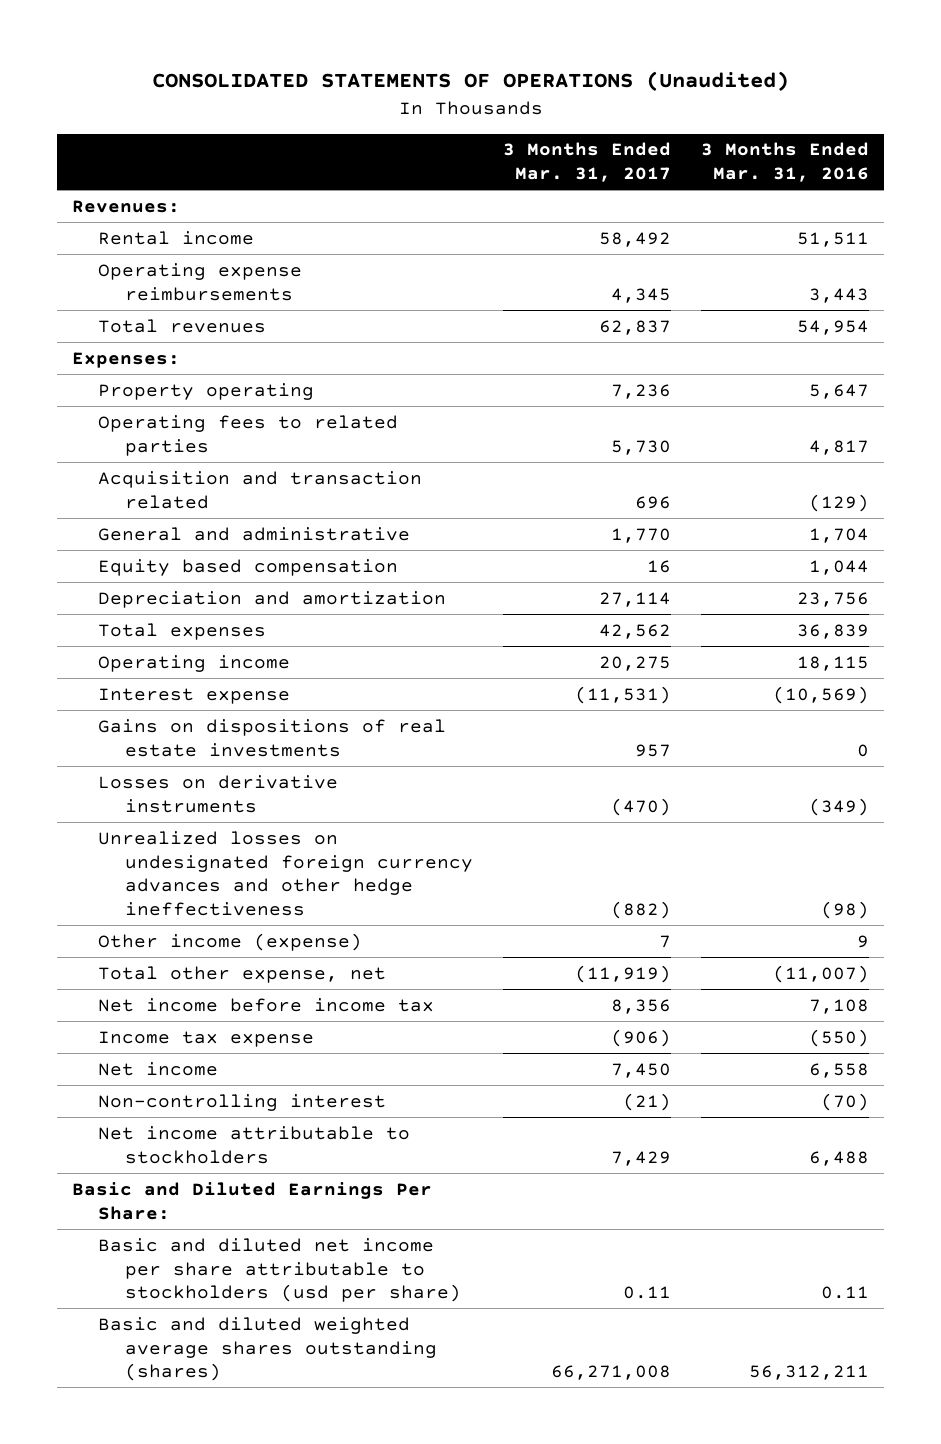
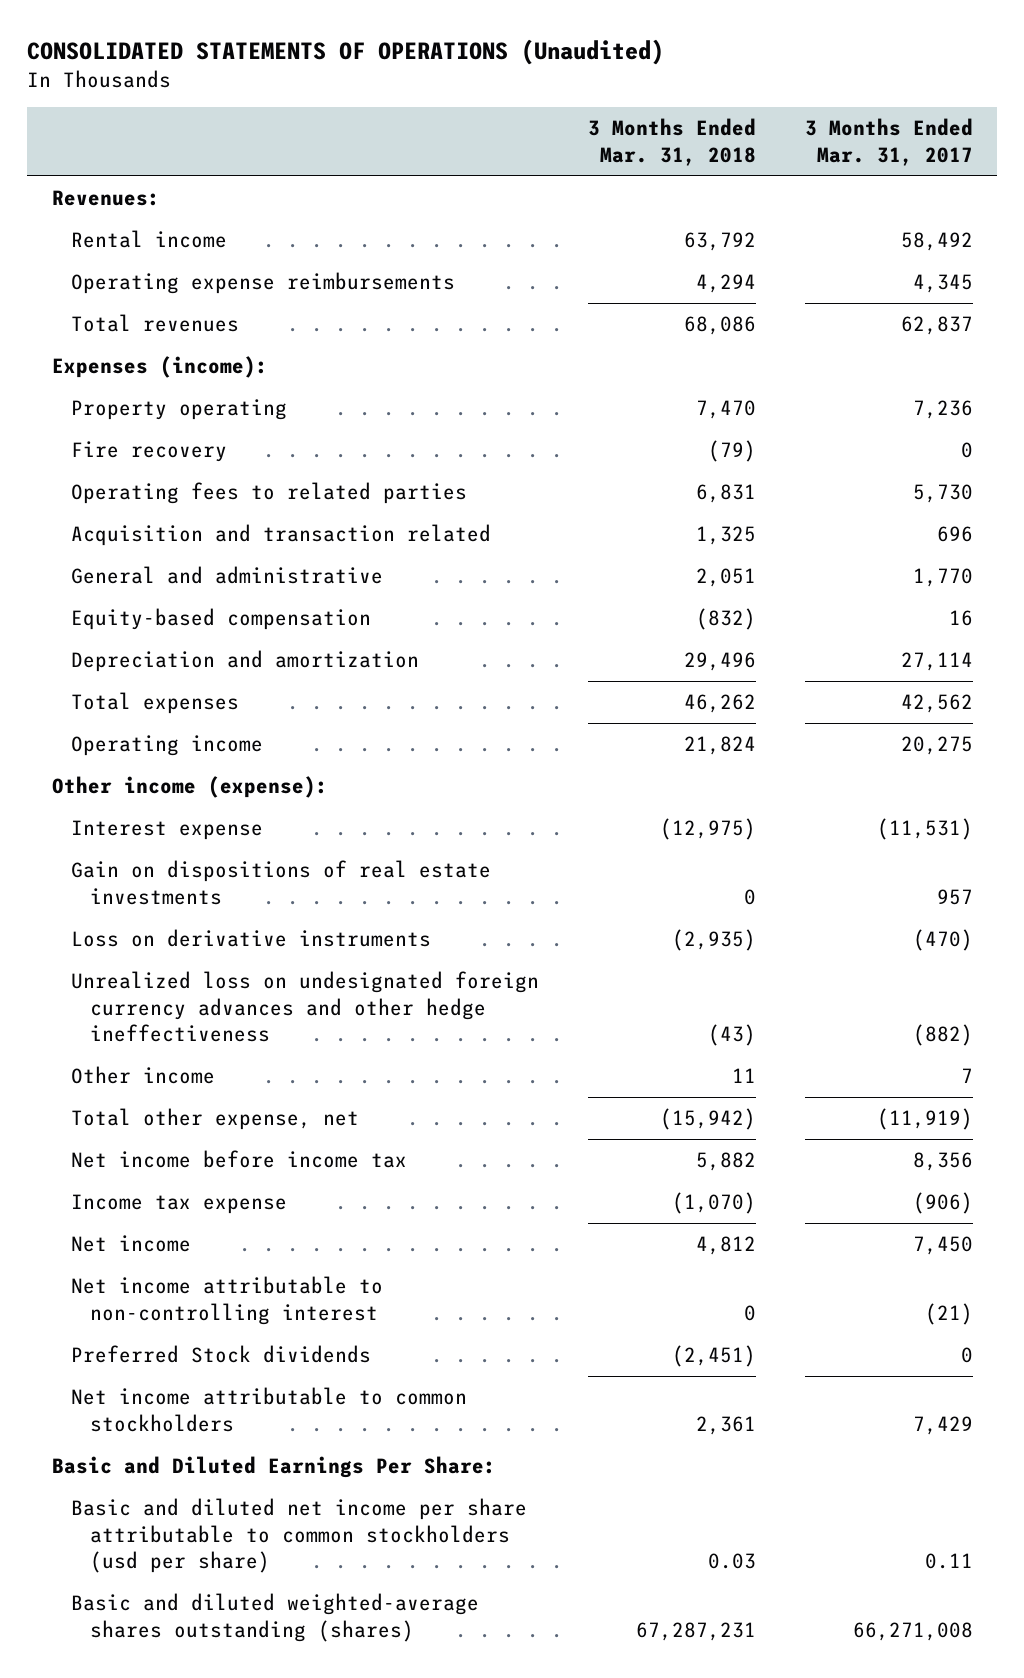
- | 3 Months Ended Mar. 31, 2017 | 3 Months Ended Mar. 31, 2016
+ | 3 Months Ended Mar. 31, 2018 | 3 Months Ended Mar. 31, 2017
- Expenses:
+ Expenses (income):
+ Fire recovery | (79) | 0
- Equity based compensation | 16 | 1,044
+ Equity-based compensation | (832) | 16
+ Other income (expense):
- Gains on dispositions of real estate investments | 957 | 0
- Losses on derivative instruments | (470) | (349)
- Unrealized losses on undesignated foreign currency advances and other hedge ineffectiveness | (882) | (98)
- Other income (expense) | 7 | 9
+ Gain on dispositions of real estate investments | 0 | 957
+ Loss on derivative instruments | (2,935) | (470)
+ Unrealized loss on undesignated foreign currency advances and other hedge ineffectiveness | (43) | (882)
+ Other income | 11 | 7
- Non-controlling interest | (21) | (70)
- Net income attributable to stockholders | 7,429 | 6,488
+ Net income attributable to non-controlling interest | 0 | (21)
+ Preferred Stock dividends | (2,451) | 0
+ Net income attributable to common stockholders | 2,361 | 7,429
- Basic and diluted net income per share attributable to stockholders (usd per share) | 0.11 | 0.11
- Basic and diluted weighted average shares outstanding (shares) | 66,271,008 | 56,312,211
+ Basic and diluted net income per share attributable to common stockholders (usd per share) | 0.03 | 0.11
+ Basic and diluted weighted-average shares outstanding (shares) | 67,287,231 | 66,271,008

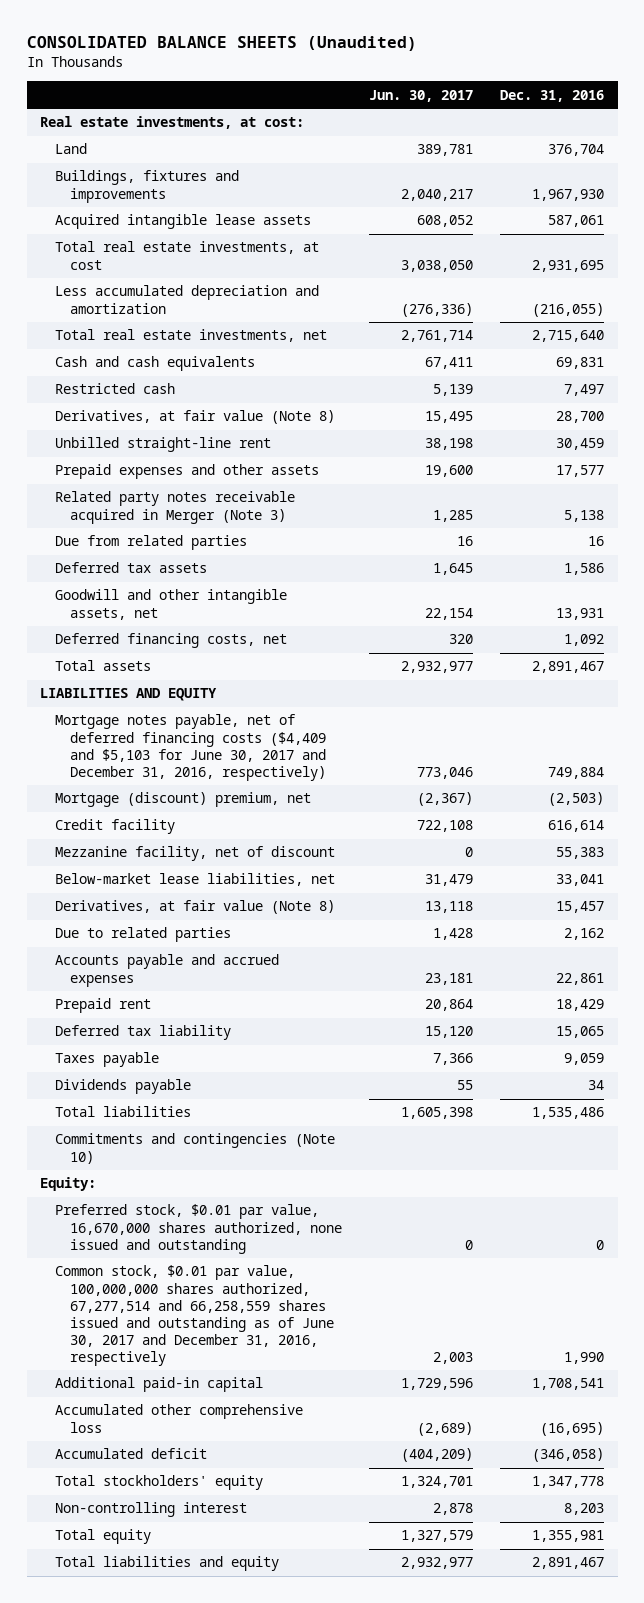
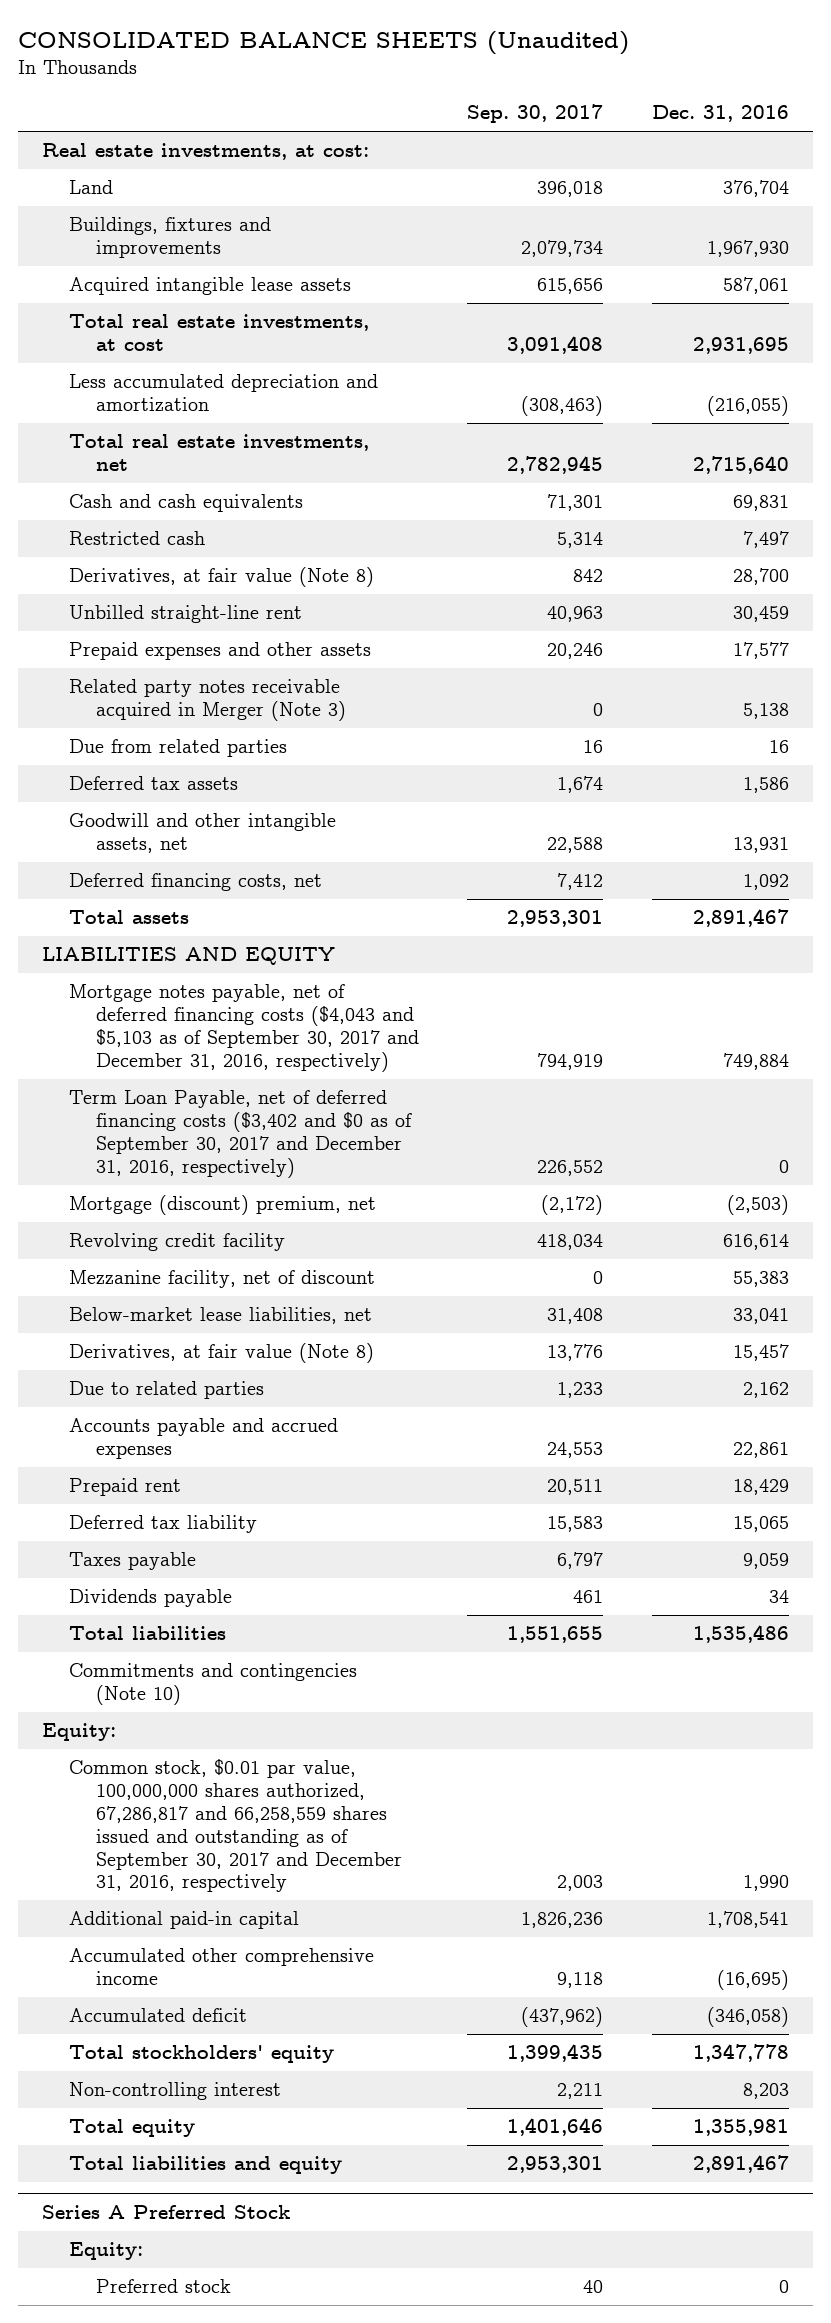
- | Jun. 30, 2017 | Dec. 31, 2016
+ | Sep. 30, 2017 | Dec. 31, 2016
- Mortgage notes payable, net of deferred financing costs ($4,409 and $5,103 for June 30, 2017 and December 31, 2016, respectively) | 773,046 | 749,884
+ Mortgage notes payable, net of deferred financing costs ($4,043 and $5,103 as of September 30, 2017 and December 31, 2016, respectively) | 794,919 | 749,884
+ Term Loan Payable, net of deferred financing costs ($3,402 and $0 as of September 30, 2017 and December 31, 2016, respectively) | 226,552 | 0
- Credit facility | 722,108 | 616,614
+ Revolving credit facility | 418,034 | 616,614
- Preferred stock, $0.01 par value, 16,670,000 shares authorized, none issued and outstanding | 0 | 0
- Common stock, $0.01 par value, 100,000,000 shares authorized, 67,277,514 and 66,258,559 shares issued and outstanding as of June 30, 2017 and December 31, 2016, respectively | 2,003 | 1,990
+ Common stock, $0.01 par value, 100,000,000 shares authorized, 67,286,817 and 66,258,559 shares issued and outstanding as of September 30, 2017 and December 31, 2016, respectively | 2,003 | 1,990
- Accumulated other comprehensive loss | (2,689) | (16,695)
+ Accumulated other comprehensive income | 9,118 | (16,695)
+ Series A Preferred Stock
+ Equity:
+ Preferred stock | 40 | 0

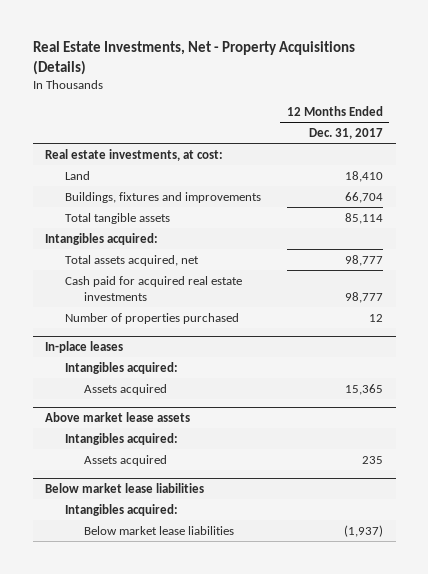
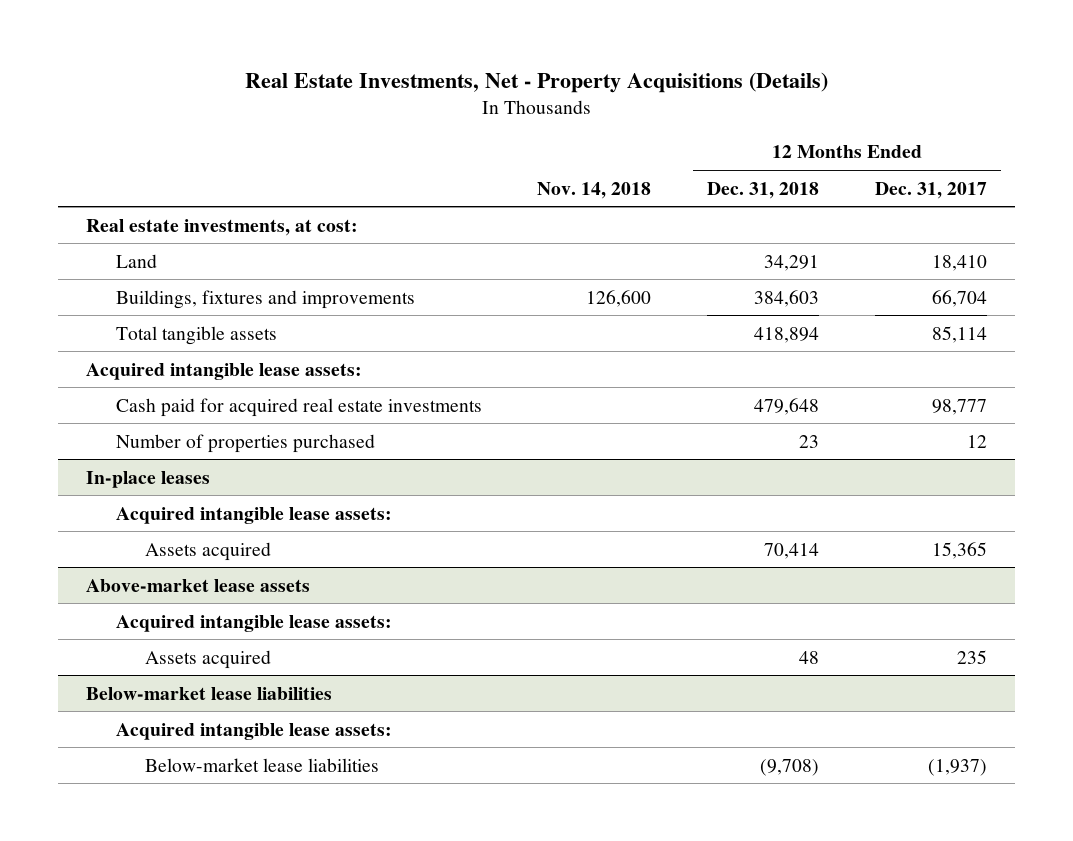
- | 12 Months Ended Dec. 31, 2017
+ | Nov. 14, 2018 | 12 Months Ended Dec. 31, 2018 | 12 Months Ended Dec. 31, 2017
- Intangibles acquired:
- Total assets acquired, net | 98,777
+ Acquired intangible lease assets:
@ In-place leases
- Intangibles acquired:
+ Acquired intangible lease assets:
- Above market lease assets
- Intangibles acquired:
+ Above-market lease assets
+ Acquired intangible lease assets:
- Below market lease liabilities
- Intangibles acquired:
- Below market lease liabilities | (1,937)
+ Below-market lease liabilities
+ Acquired intangible lease assets:
+ Below-market lease liabilities | | (9,708) | (1,937)

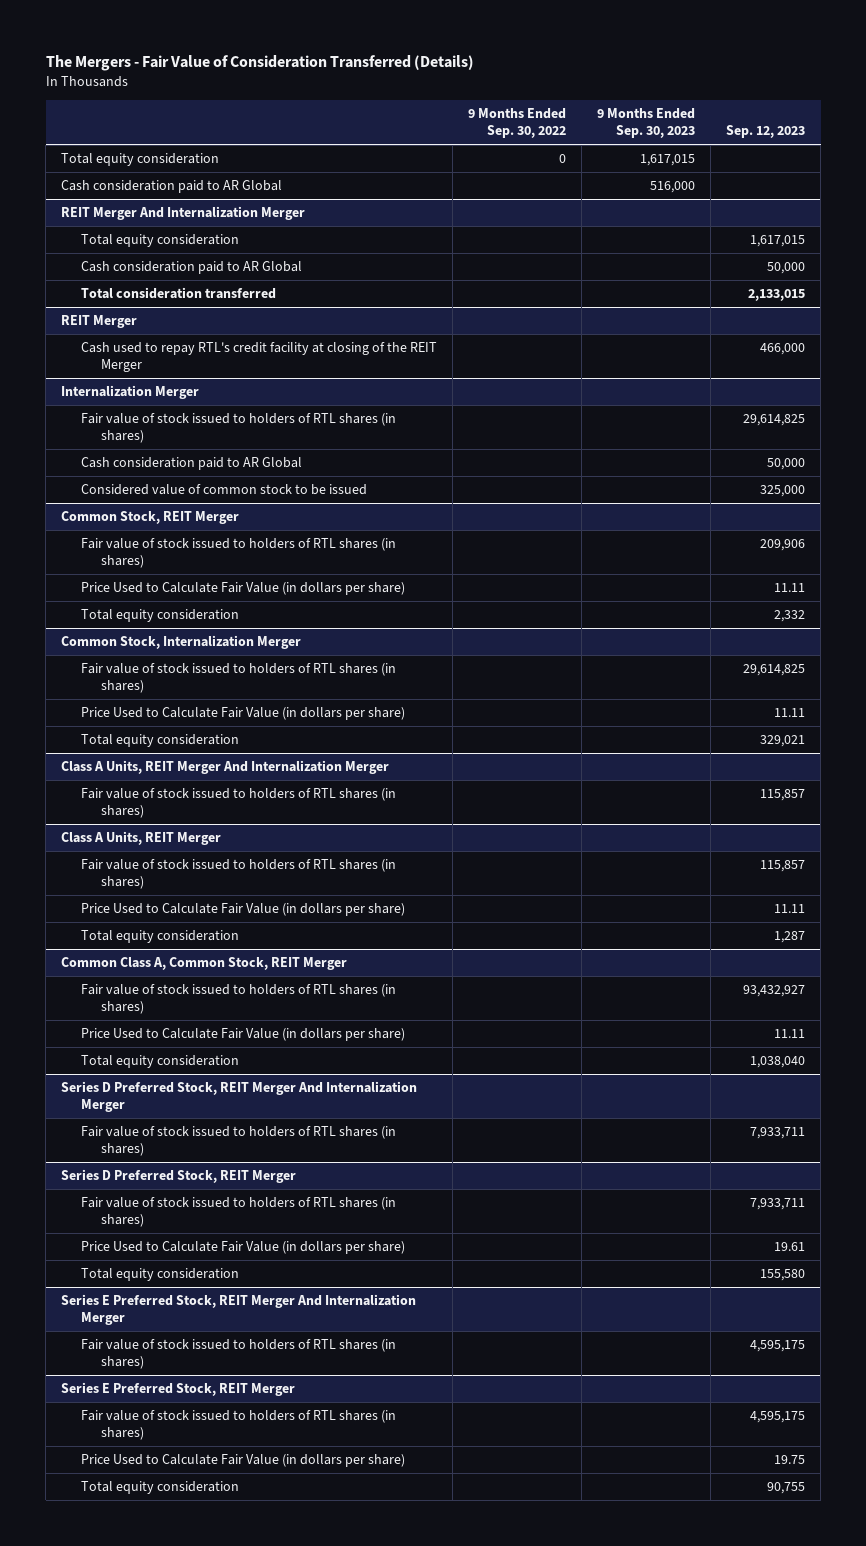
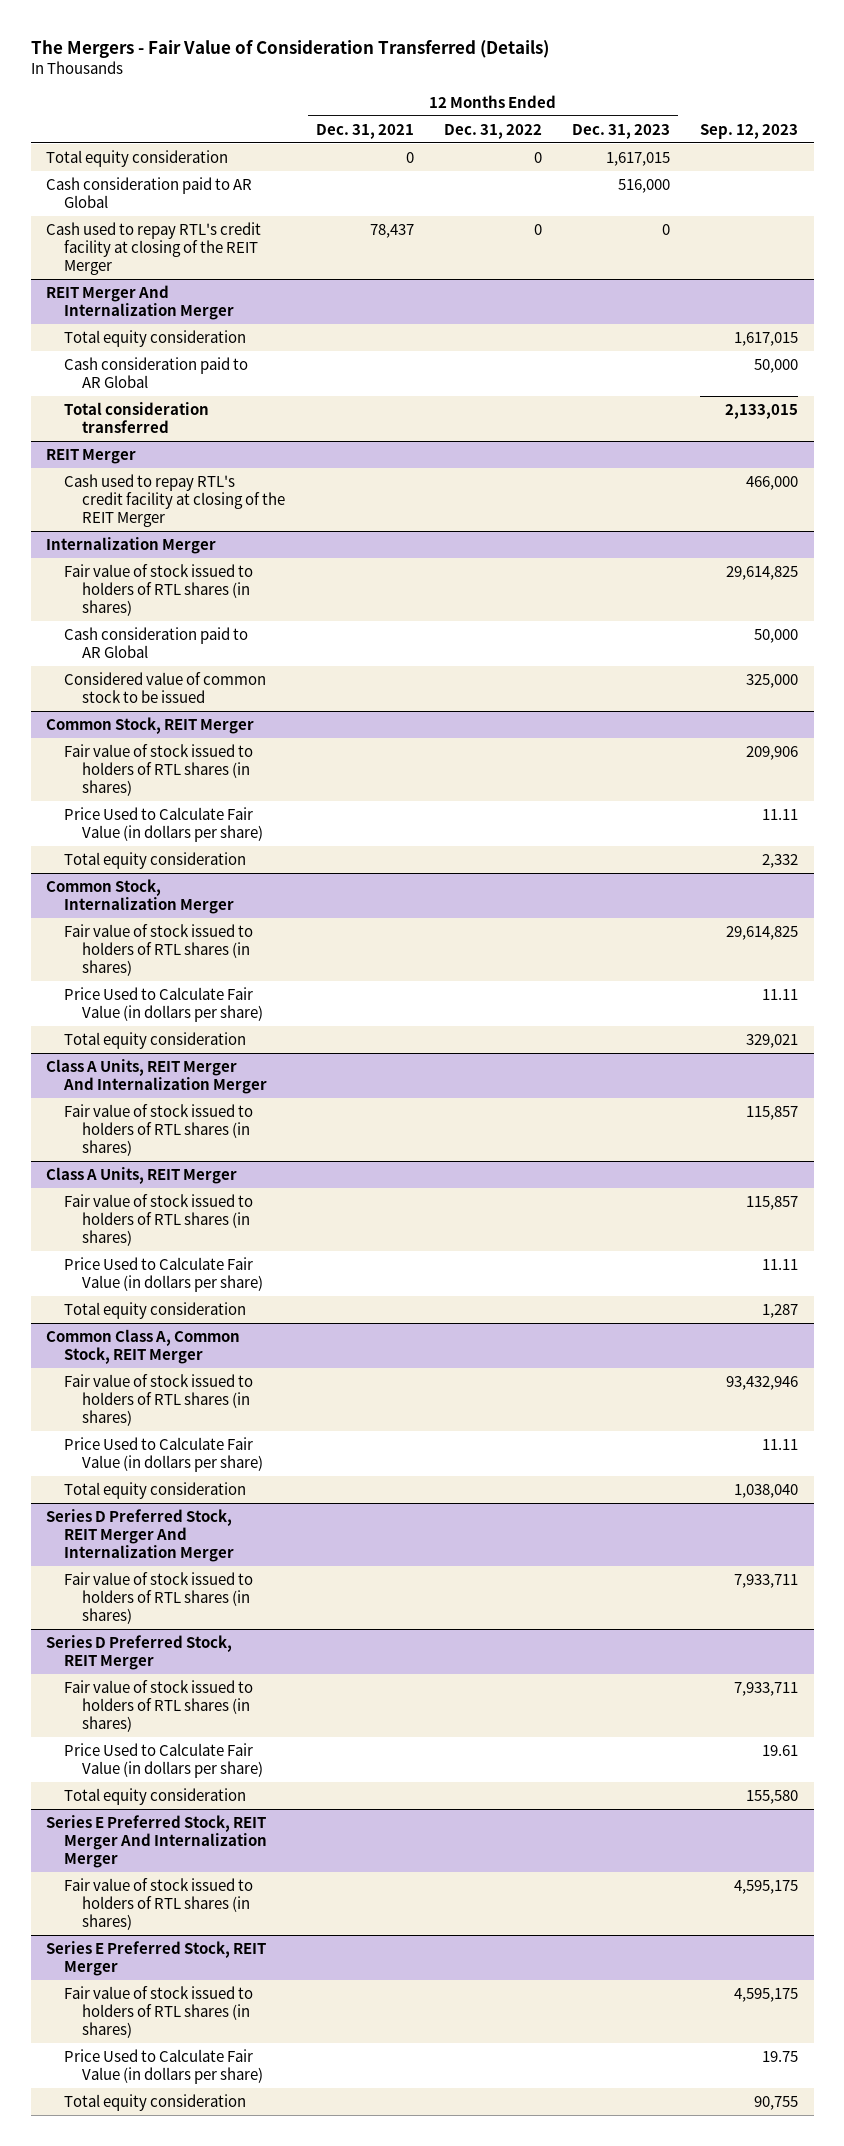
- | 9 Months Ended Sep. 30, 2022 | 9 Months Ended Sep. 30, 2023 | Sep. 12, 2023
+ | 12 Months Ended Dec. 31, 2021 | 12 Months Ended Dec. 31, 2022 | 12 Months Ended Dec. 31, 2023 | Sep. 12, 2023
+ Cash used to repay RTL's credit facility at closing of the REIT Merger | 78,437 | 0 | 0 |
@ Common Class A, Common Stock, REIT Merger
- Fair value of stock issued to holders of RTL shares (in shares) | | | 93,432,927
+ Fair value of stock issued to holders of RTL shares (in shares) | | | | 93,432,946

